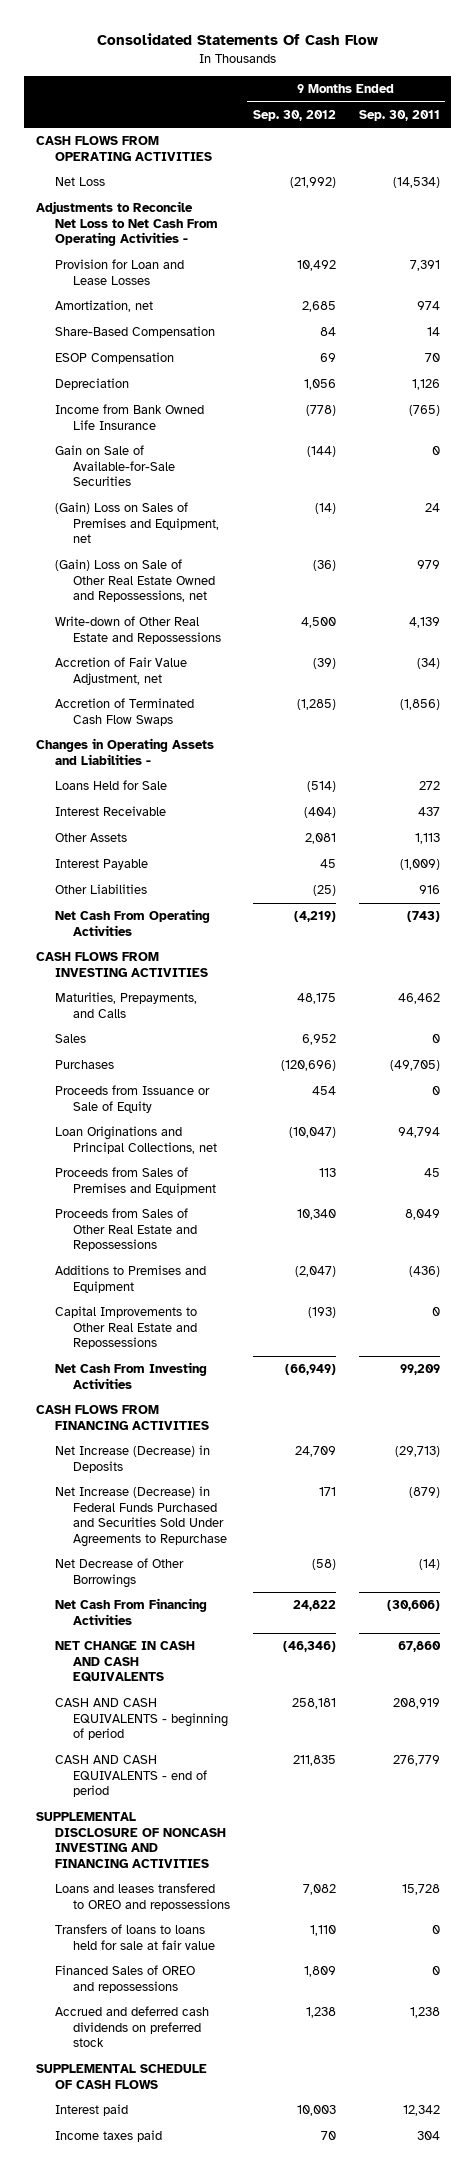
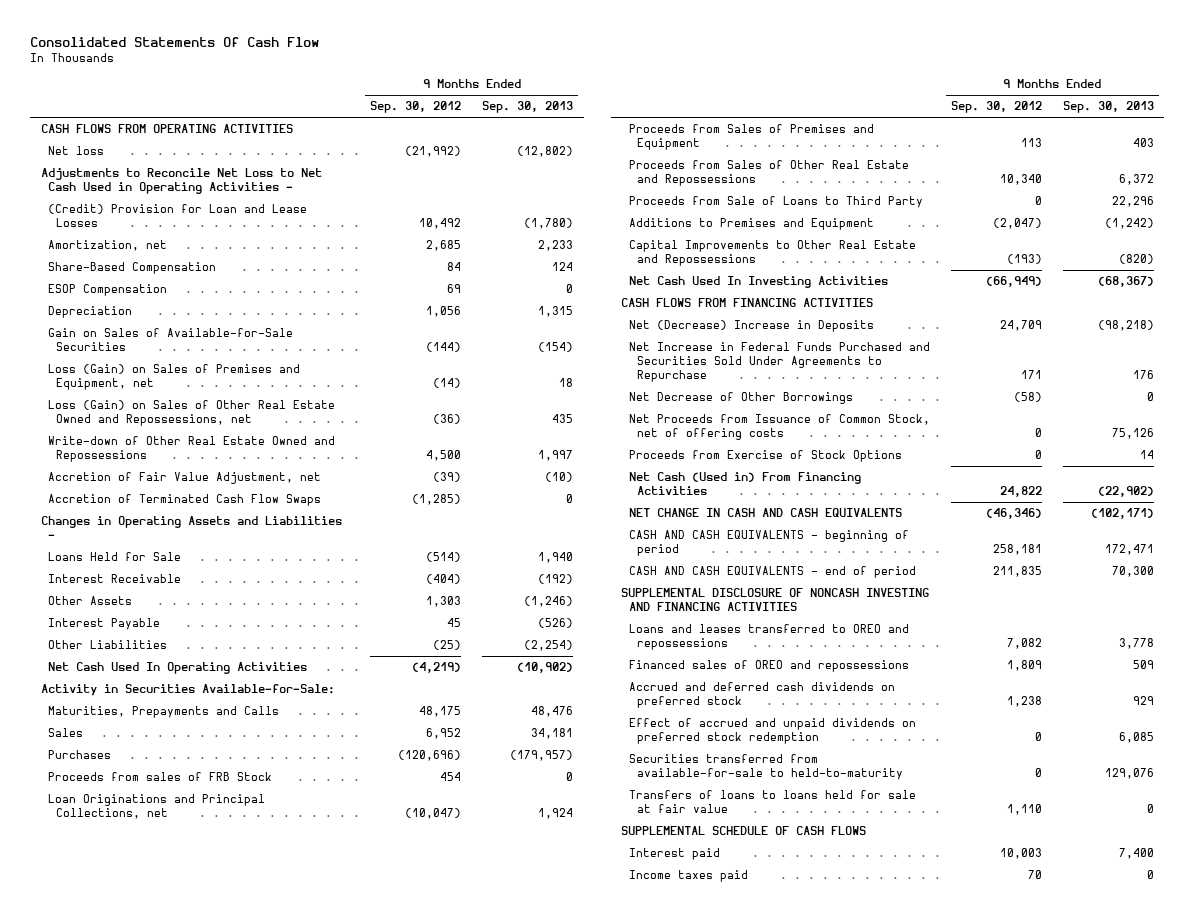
- | 9 Months Ended Sep. 30, 2012 | 9 Months Ended Sep. 30, 2011
+ | 9 Months Ended Sep. 30, 2012 | 9 Months Ended Sep. 30, 2013
- Net Loss | (21,992) | (14,534)
- Adjustments to Reconcile Net Loss to Net Cash From Operating Activities -
- Provision for Loan and Lease Losses | 10,492 | 7,391
+ Net loss | (21,992) | (12,802)
+ Adjustments to Reconcile Net Loss to Net Cash Used in Operating Activities -
+ (Credit) Provision for Loan and Lease Losses | 10,492 | (1,780)
- Income from Bank Owned Life Insurance | (778) | (765)
- Gain on Sale of Available-for-Sale Securities | (144) | 0
- (Gain) Loss on Sales of Premises and Equipment, net | (14) | 24
- (Gain) Loss on Sale of Other Real Estate Owned and Repossessions, net | (36) | 979
- Write-down of Other Real Estate and Repossessions | 4,500 | 4,139
+ Gain on Sales of Available-for-Sale Securities | (144) | (154)
+ Loss (Gain) on Sales of Premises and Equipment, net | (14) | 18
+ Loss (Gain) on Sales of Other Real Estate Owned and Repossessions, net | (36) | 435
+ Write-down of Other Real Estate Owned and Repossessions | 4,500 | 1,997
- Other Assets | 2,081 | 1,113
+ Other Assets | 1,303 | (1,246)
- Net Cash From Operating Activities | (4,219) | (743)
- CASH FLOWS FROM INVESTING ACTIVITIES
- Maturities, Prepayments, and Calls | 48,175 | 46,462
+ Net Cash Used In Operating Activities | (4,219) | (10,902)
+ Activity in Securities Available-for-Sale:
+ Maturities, Prepayments and Calls | 48,175 | 48,476
- Proceeds from Issuance or Sale of Equity | 454 | 0
+ Proceeds from sales of FRB Stock | 454 | 0
+ Proceeds from Sale of Loans to Third Party | 0 | 22,296
- Net Cash From Investing Activities | (66,949) | 99,209
+ Net Cash Used In Investing Activities | (66,949) | (68,367)
- Net Increase (Decrease) in Deposits | 24,709 | (29,713)
- Net Increase (Decrease) in Federal Funds Purchased and Securities Sold Under Agreements to Repurchase | 171 | (879)
+ Net (Decrease) Increase in Deposits | 24,709 | (98,218)
+ Net Increase in Federal Funds Purchased and Securities Sold Under Agreements to Repurchase | 171 | 176
- Net Cash From Financing Activities | 24,822 | (30,606)
+ Net Proceeds from Issuance of Common Stock, net of offering costs | 0 | 75,126
+ Proceeds from Exercise of Stock Options | 0 | 14
+ Net Cash (Used in) From Financing Activities | 24,822 | (22,902)
- Loans and leases transfered to OREO and repossessions | 7,082 | 15,728
- Financed Sales of OREO and repossessions | 1,809 | 0
+ Loans and leases transferred to OREO and repossessions | 7,082 | 3,778
+ Financed sales of OREO and repossessions | 1,809 | 509
+ Effect of accrued and unpaid dividends on preferred stock redemption | 0 | 6,085
+ Securities transferred from available-for-sale to held-to-maturity | 0 | 129,076
moved down: Transfers of loans to loans held for sale at fair value | 1,110 | 0

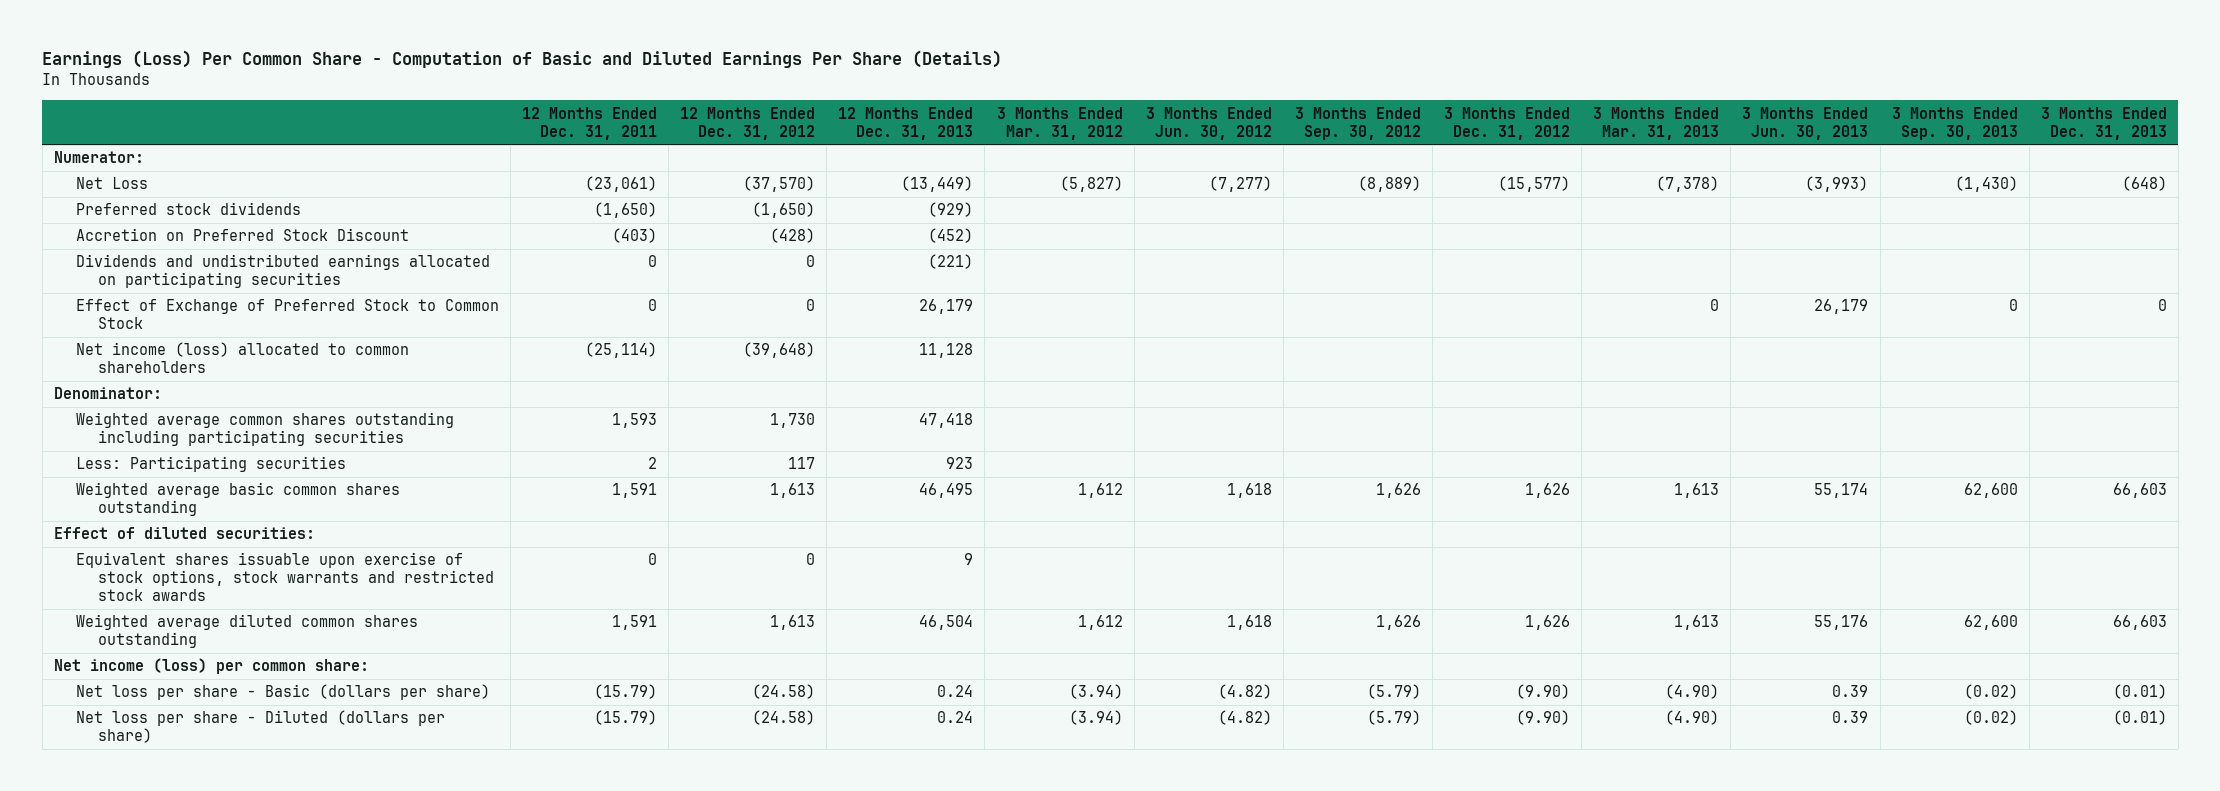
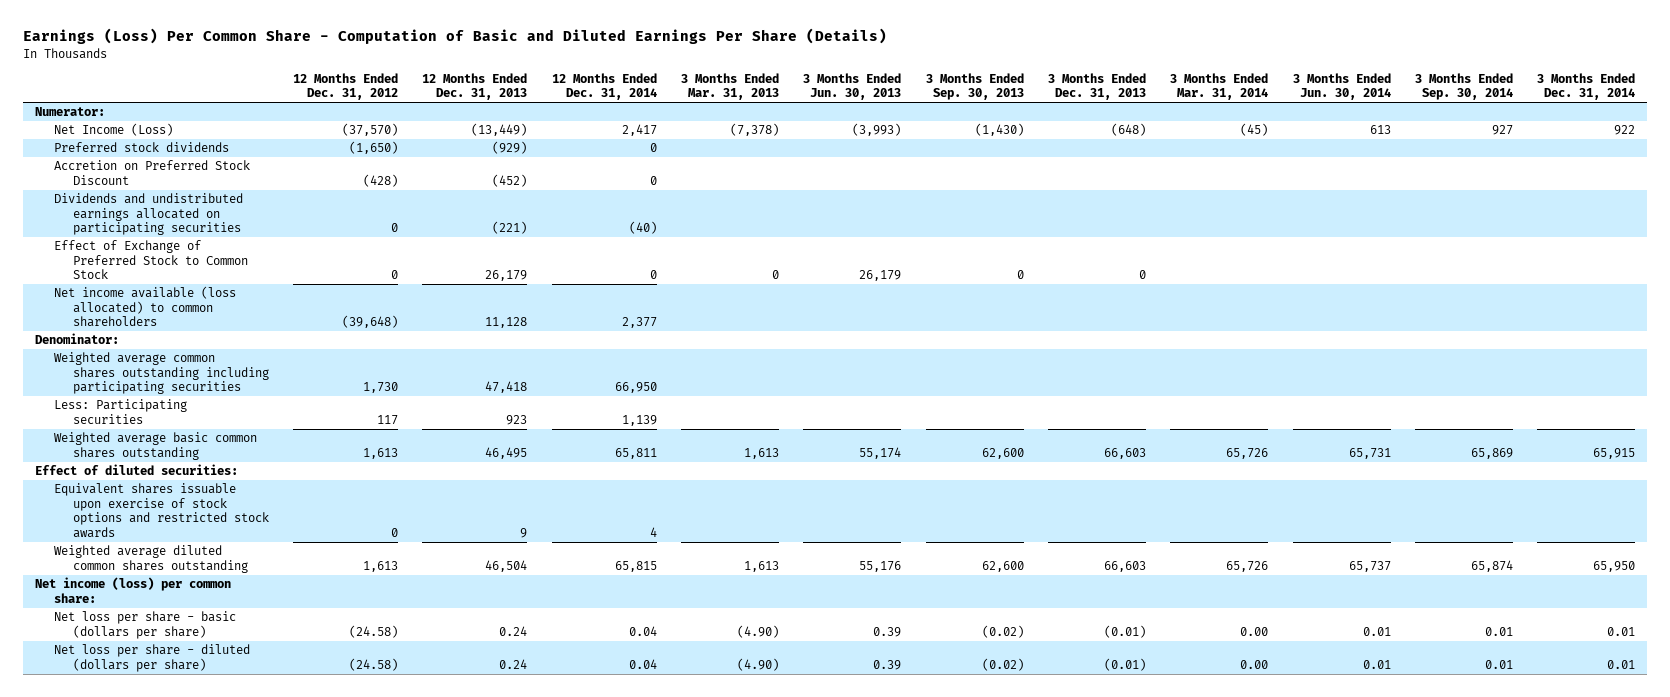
- | 12 Months Ended Dec. 31, 2011 | 12 Months Ended Dec. 31, 2012 | 12 Months Ended Dec. 31, 2013 | 3 Months Ended Mar. 31, 2012 | 3 Months Ended Jun. 30, 2012 | 3 Months Ended Sep. 30, 2012 | 3 Months Ended Dec. 31, 2012 | 3 Months Ended Mar. 31, 2013 | 3 Months Ended Jun. 30, 2013 | 3 Months Ended Sep. 30, 2013 | 3 Months Ended Dec. 31, 2013
+ | 12 Months Ended Dec. 31, 2012 | 12 Months Ended Dec. 31, 2013 | 12 Months Ended Dec. 31, 2014 | 3 Months Ended Mar. 31, 2013 | 3 Months Ended Jun. 30, 2013 | 3 Months Ended Sep. 30, 2013 | 3 Months Ended Dec. 31, 2013 | 3 Months Ended Mar. 31, 2014 | 3 Months Ended Jun. 30, 2014 | 3 Months Ended Sep. 30, 2014 | 3 Months Ended Dec. 31, 2014
- Net Loss | (23,061) | (37,570) | (13,449) | (5,827) | (7,277) | (8,889) | (15,577) | (7,378) | (3,993) | (1,430) | (648)
+ Net Income (Loss) | (37,570) | (13,449) | 2,417 | (7,378) | (3,993) | (1,430) | (648) | (45) | 613 | 927 | 922
- Net income (loss) allocated to common shareholders | (25,114) | (39,648) | 11,128 | | | | | | | |
+ Net income available (loss allocated) to common shareholders | (39,648) | 11,128 | 2,377 | | | | | | | |
- Equivalent shares issuable upon exercise of stock options, stock warrants and restricted stock awards | 0 | 0 | 9 | | | | | | | |
+ Equivalent shares issuable upon exercise of stock options and restricted stock awards | 0 | 9 | 4 | | | | | | | |
- Net loss per share - Basic (dollars per share) | (15.79) | (24.58) | 0.24 | (3.94) | (4.82) | (5.79) | (9.90) | (4.90) | 0.39 | (0.02) | (0.01)
- Net loss per share - Diluted (dollars per share) | (15.79) | (24.58) | 0.24 | (3.94) | (4.82) | (5.79) | (9.90) | (4.90) | 0.39 | (0.02) | (0.01)
+ Net loss per share - basic (dollars per share) | (24.58) | 0.24 | 0.04 | (4.90) | 0.39 | (0.02) | (0.01) | 0.00 | 0.01 | 0.01 | 0.01
+ Net loss per share - diluted (dollars per share) | (24.58) | 0.24 | 0.04 | (4.90) | 0.39 | (0.02) | (0.01) | 0.00 | 0.01 | 0.01 | 0.01

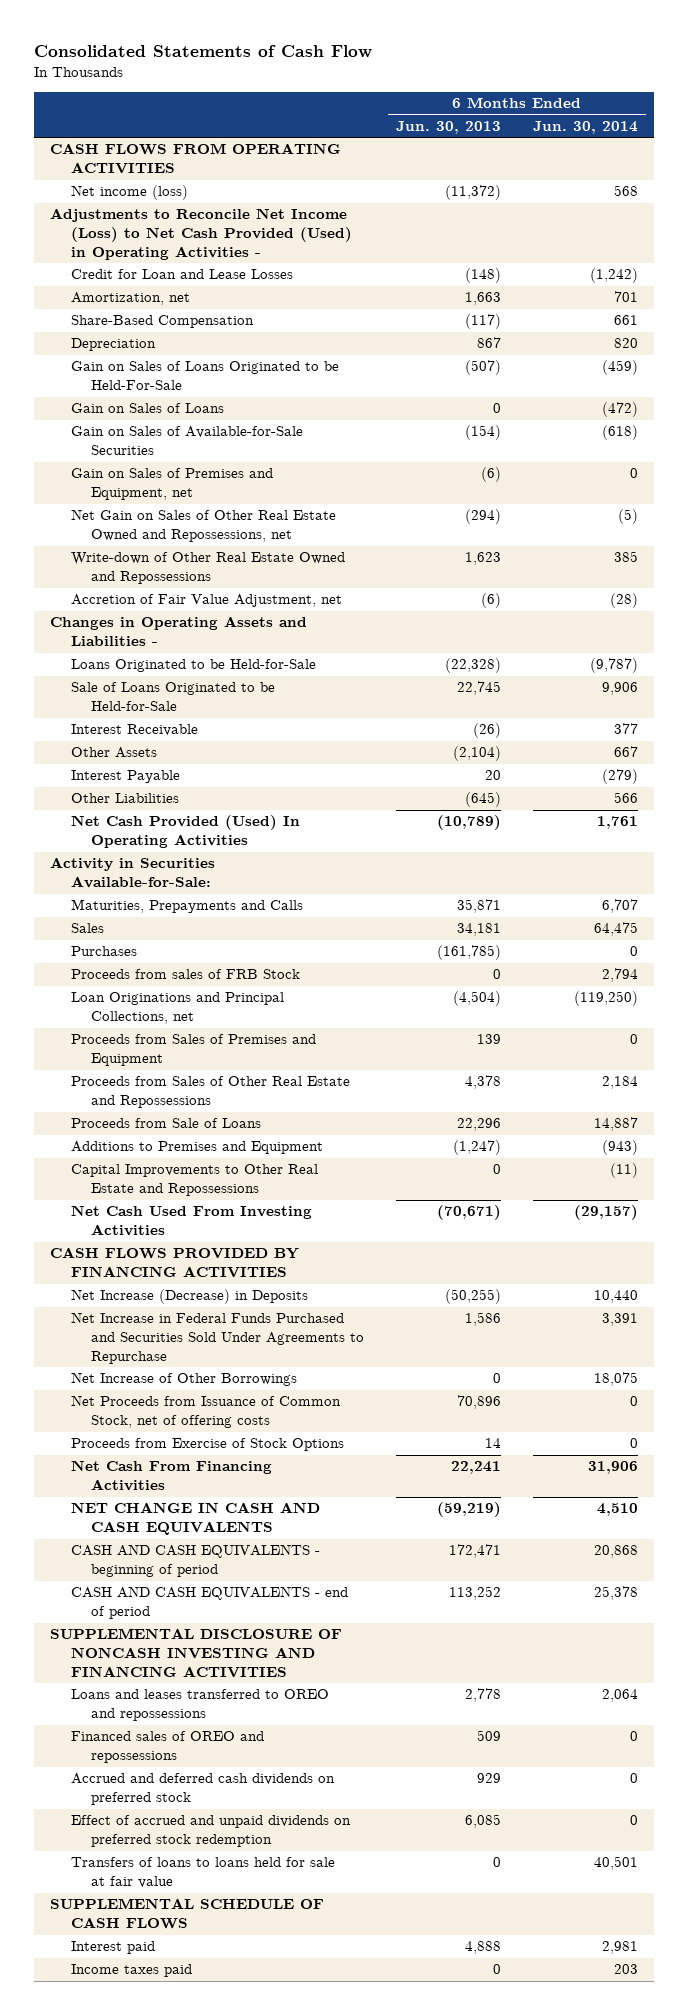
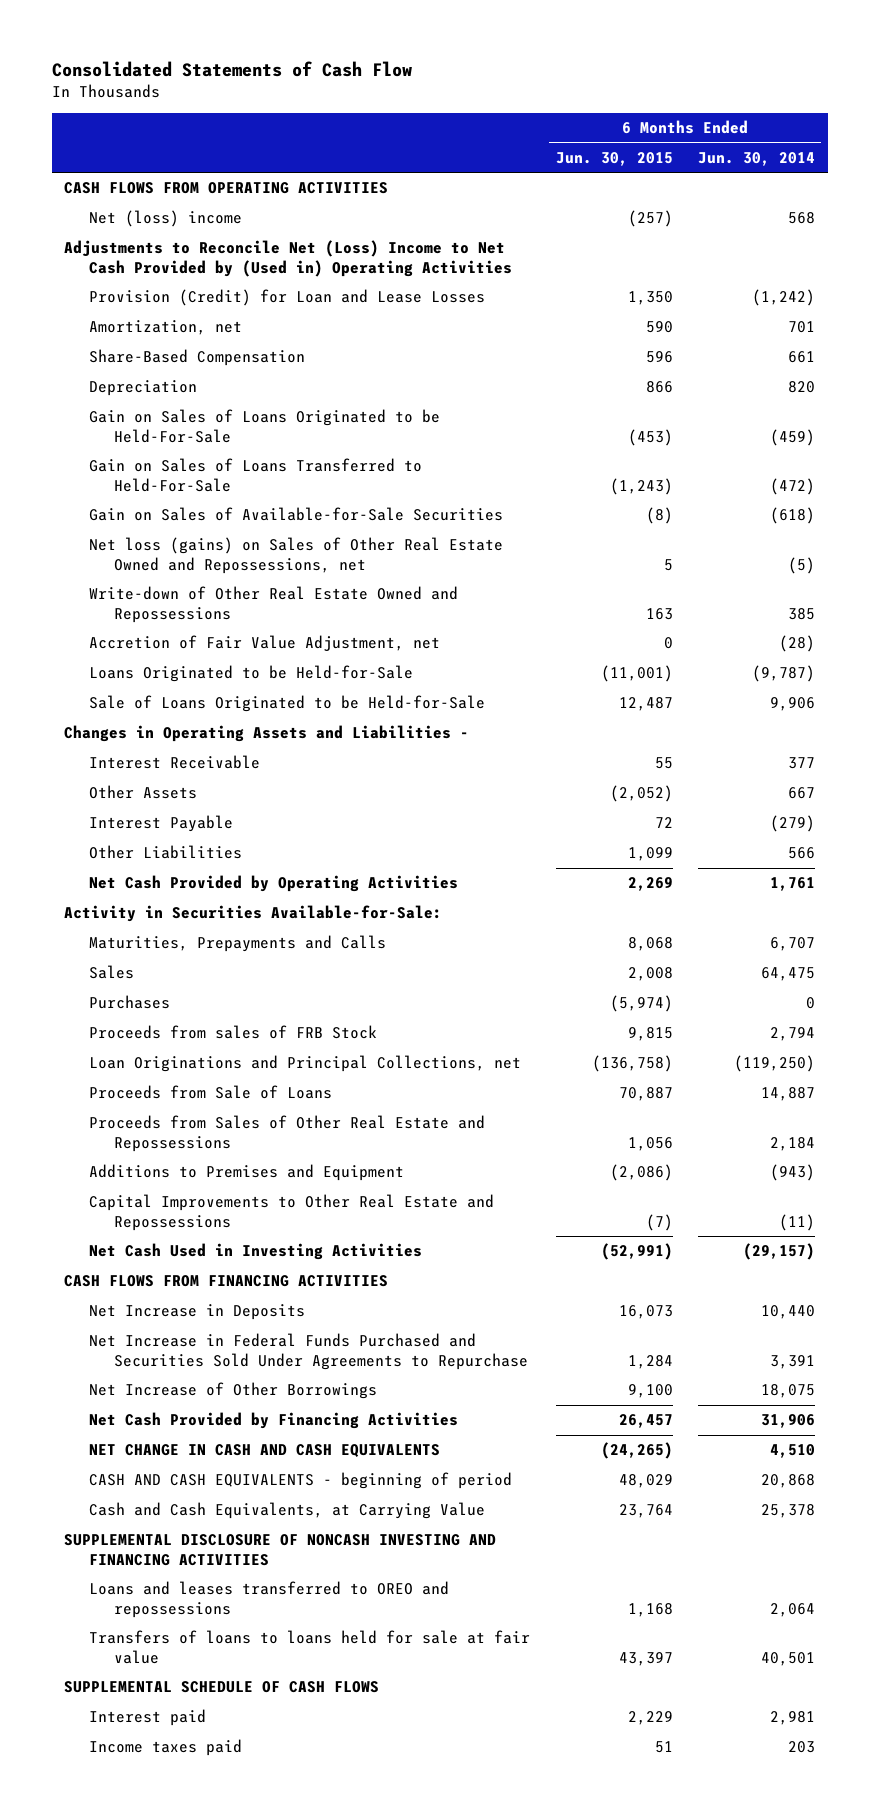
- | 6 Months Ended Jun. 30, 2013 | 6 Months Ended Jun. 30, 2014
+ | 6 Months Ended Jun. 30, 2015 | 6 Months Ended Jun. 30, 2014
- Net income (loss) | (11,372) | 568
- Adjustments to Reconcile Net Income (Loss) to Net Cash Provided (Used) in Operating Activities -
- Credit for Loan and Lease Losses | (148) | (1,242)
+ Net (loss) income | (257) | 568
+ Adjustments to Reconcile Net (Loss) Income to Net Cash Provided by (Used in) Operating Activities
+ Provision (Credit) for Loan and Lease Losses | 1,350 | (1,242)
- Gain on Sales of Loans | 0 | (472)
+ Gain on Sales of Loans Transferred to Held-For-Sale | (1,243) | (472)
- Gain on Sales of Premises and Equipment, net | (6) | 0
- Net Gain on Sales of Other Real Estate Owned and Repossessions, net | (294) | (5)
+ Net loss (gains) on Sales of Other Real Estate Owned and Repossessions, net | 5 | (5)
moved down: Changes in Operating Assets and Liabilities -
- Net Cash Provided (Used) In Operating Activities | (10,789) | 1,761
+ Net Cash Provided by Operating Activities | 2,269 | 1,761
- Proceeds from Sales of Premises and Equipment | 139 | 0
moved down: Proceeds from Sales of Other Real Estate and Repossessions | 1,056 | 2,184
- Net Cash Used From Investing Activities | (70,671) | (29,157)
- CASH FLOWS PROVIDED BY FINANCING ACTIVITIES
- Net Increase (Decrease) in Deposits | (50,255) | 10,440
+ Net Cash Used in Investing Activities | (52,991) | (29,157)
+ CASH FLOWS FROM FINANCING ACTIVITIES
+ Net Increase in Deposits | 16,073 | 10,440
- Net Proceeds from Issuance of Common Stock, net of offering costs | 70,896 | 0
- Proceeds from Exercise of Stock Options | 14 | 0
- Net Cash From Financing Activities | 22,241 | 31,906
+ Net Cash Provided by Financing Activities | 26,457 | 31,906
- CASH AND CASH EQUIVALENTS - end of period | 113,252 | 25,378
+ Cash and Cash Equivalents, at Carrying Value | 23,764 | 25,378
- Financed sales of OREO and repossessions | 509 | 0
- Accrued and deferred cash dividends on preferred stock | 929 | 0
- Effect of accrued and unpaid dividends on preferred stock redemption | 6,085 | 0

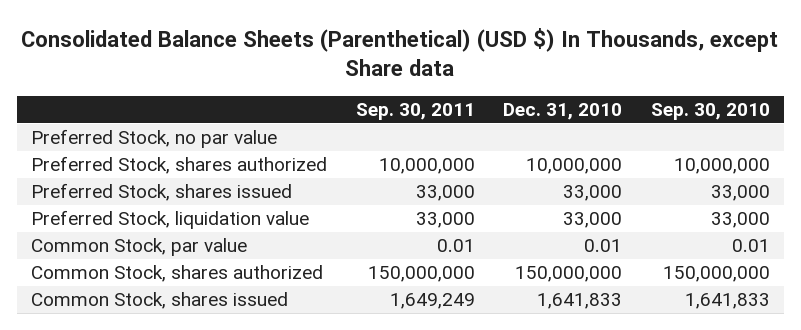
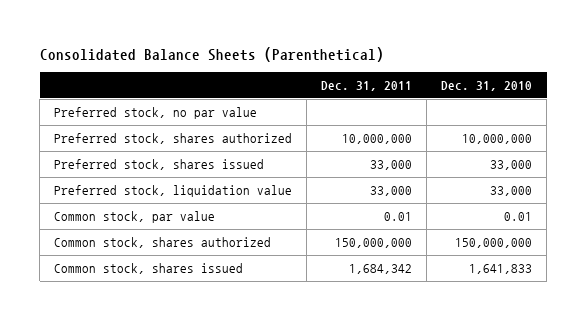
- Consolidated Balance Sheets (Parenthetical) (USD $) In Thousands, except Share data
+ Consolidated Balance Sheets (Parenthetical)
- | Sep. 30, 2011 | Dec. 31, 2010 | Sep. 30, 2010
+ | Dec. 31, 2011 | Dec. 31, 2010
- Preferred Stock, no par value
- Preferred Stock, shares authorized | 10,000,000 | 10,000,000 | 10,000,000
- Preferred Stock, shares issued | 33,000 | 33,000 | 33,000
- Preferred Stock, liquidation value | 33,000 | 33,000 | 33,000
- Common Stock, par value | 0.01 | 0.01 | 0.01
- Common Stock, shares authorized | 150,000,000 | 150,000,000 | 150,000,000
- Common Stock, shares issued | 1,649,249 | 1,641,833 | 1,641,833
+ Preferred stock, no par value
+ Preferred stock, shares authorized | 10,000,000 | 10,000,000
+ Preferred stock, shares issued | 33,000 | 33,000
+ Preferred stock, liquidation value | 33,000 | 33,000
+ Common stock, par value | 0.01 | 0.01
+ Common stock, shares authorized | 150,000,000 | 150,000,000
+ Common stock, shares issued | 1,684,342 | 1,641,833

